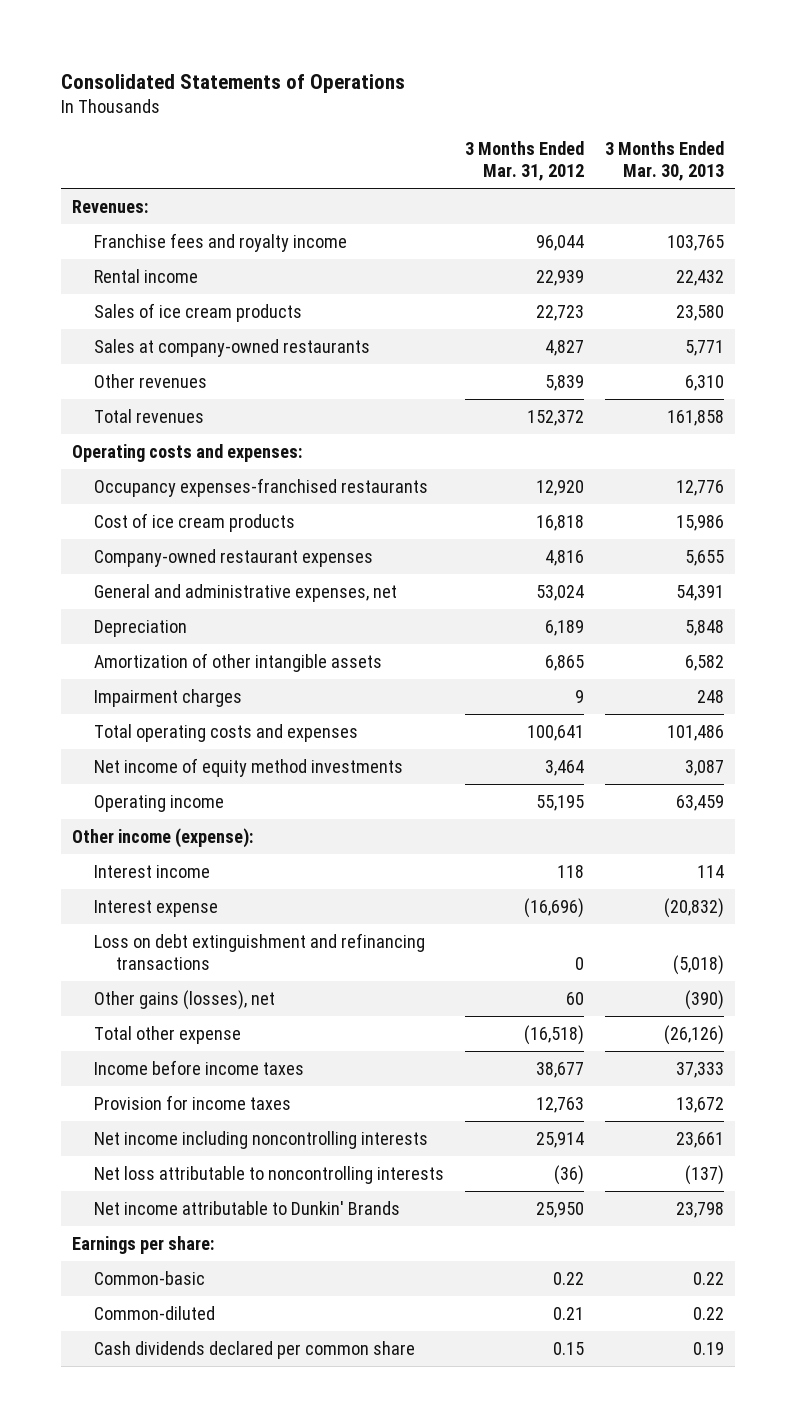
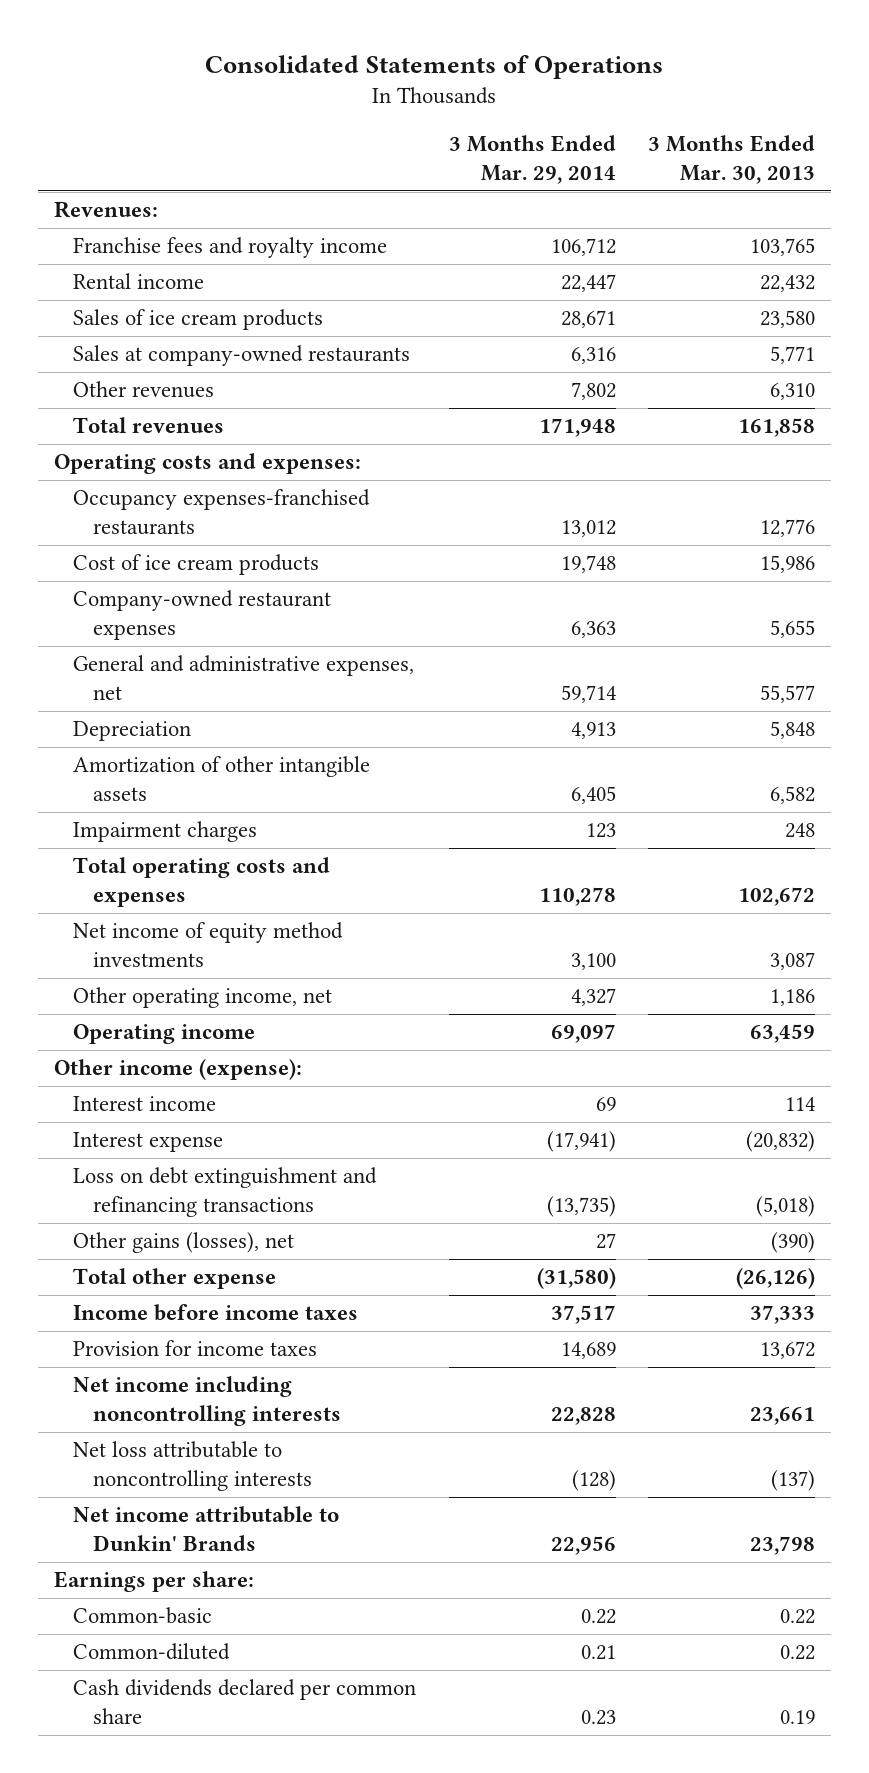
- | 3 Months Ended Mar. 31, 2012 | 3 Months Ended Mar. 30, 2013
+ | 3 Months Ended Mar. 29, 2014 | 3 Months Ended Mar. 30, 2013
- General and administrative expenses, net | 53,024 | 54,391
+ General and administrative expenses, net | 59,714 | 55,577
- Total operating costs and expenses | 100,641 | 101,486
+ Total operating costs and expenses | 110,278 | 102,672
+ Other operating income, net | 4,327 | 1,186

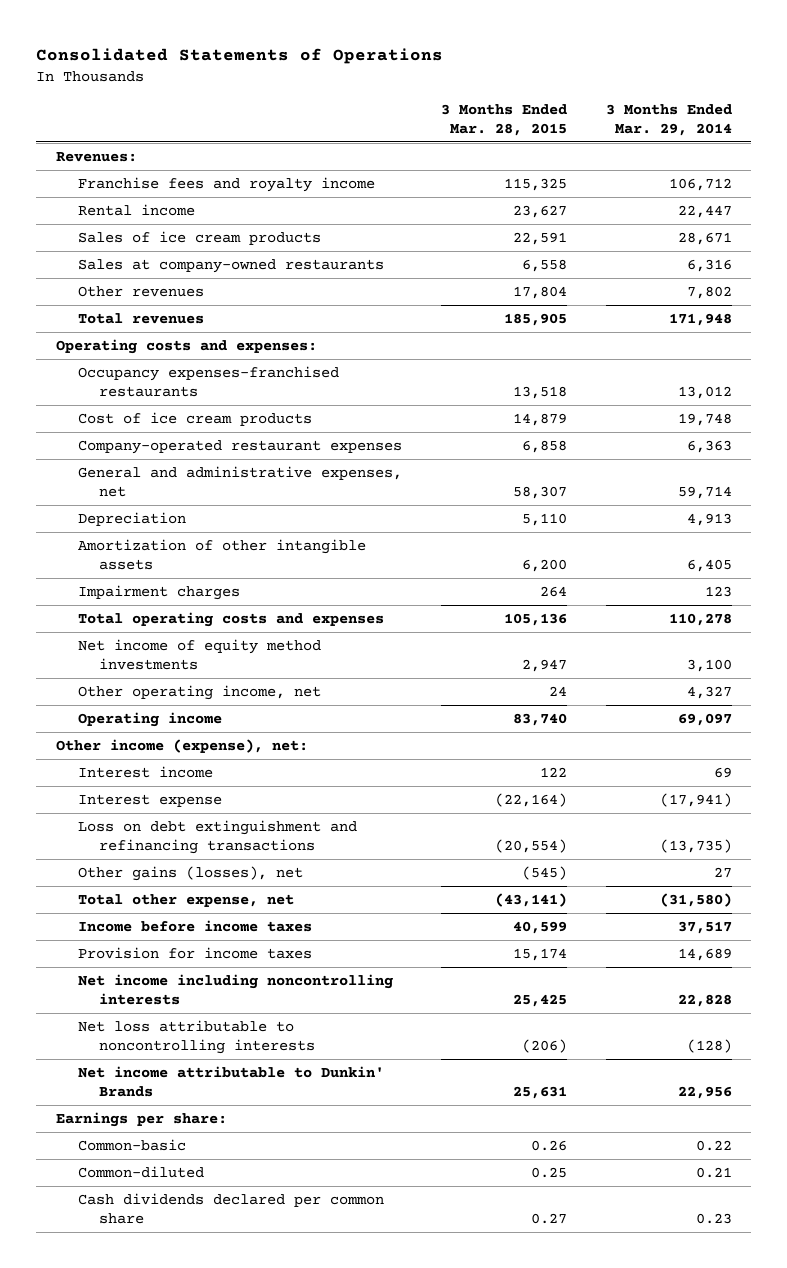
- | 3 Months Ended Mar. 29, 2014 | 3 Months Ended Mar. 30, 2013
+ | 3 Months Ended Mar. 28, 2015 | 3 Months Ended Mar. 29, 2014
- Company-owned restaurant expenses | 6,363 | 5,655
+ Company-operated restaurant expenses | 6,858 | 6,363
- Other income (expense):
+ Other income (expense), net:
- Total other expense | (31,580) | (26,126)
+ Total other expense, net | (43,141) | (31,580)

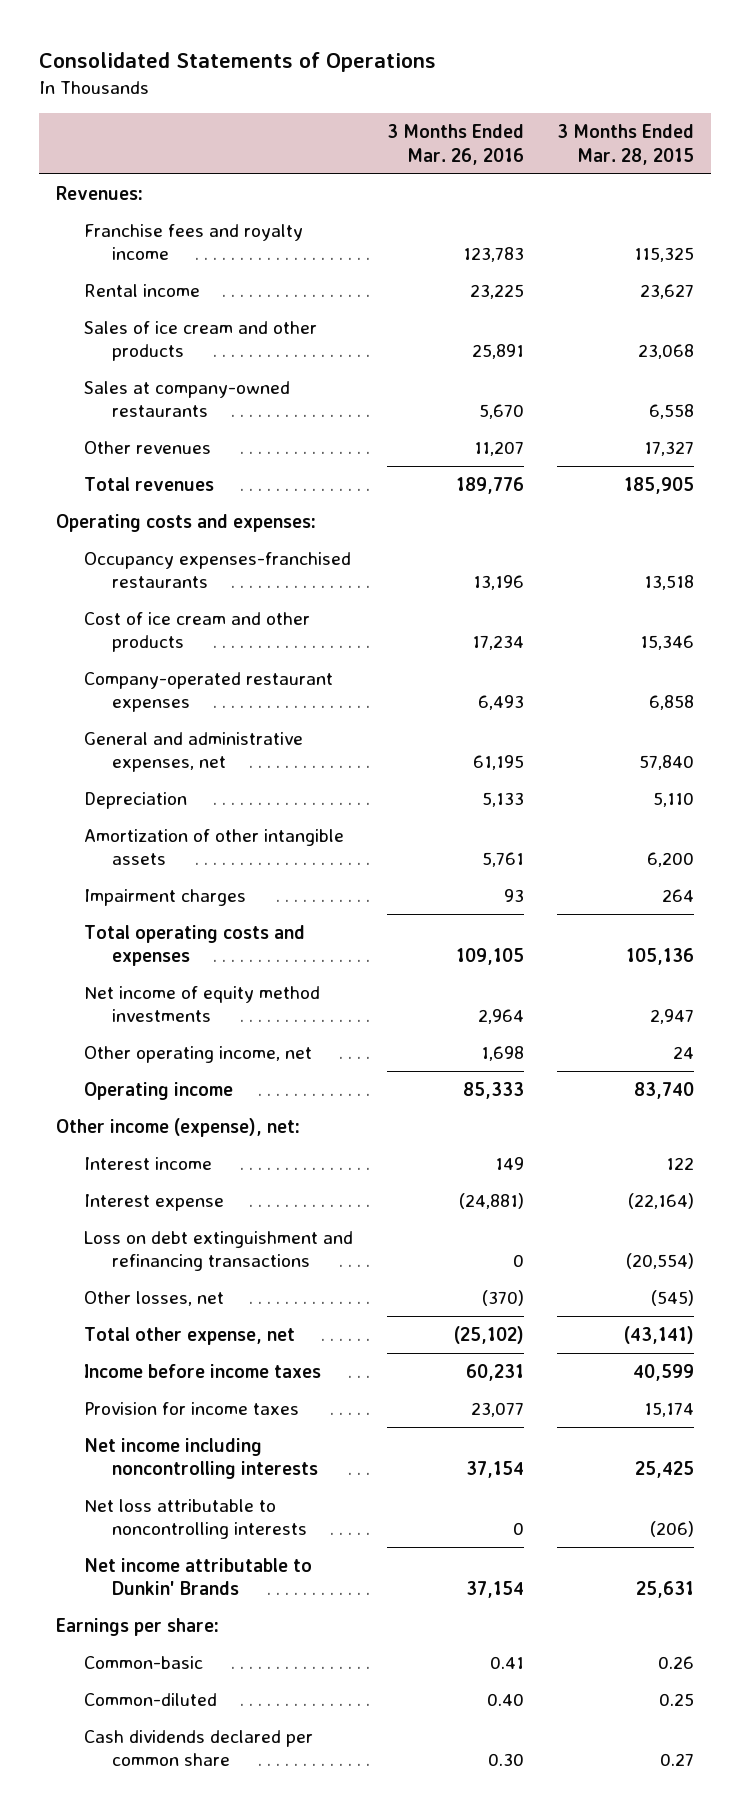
- | 3 Months Ended Mar. 28, 2015 | 3 Months Ended Mar. 29, 2014
+ | 3 Months Ended Mar. 26, 2016 | 3 Months Ended Mar. 28, 2015
- Sales of ice cream products | 22,591 | 28,671
+ Sales of ice cream and other products | 25,891 | 23,068
- Other revenues | 17,804 | 7,802
+ Other revenues | 11,207 | 17,327
- Cost of ice cream products | 14,879 | 19,748
+ Cost of ice cream and other products | 17,234 | 15,346
- General and administrative expenses, net | 58,307 | 59,714
+ General and administrative expenses, net | 61,195 | 57,840
- Other gains (losses), net | (545) | 27
+ Other losses, net | (370) | (545)

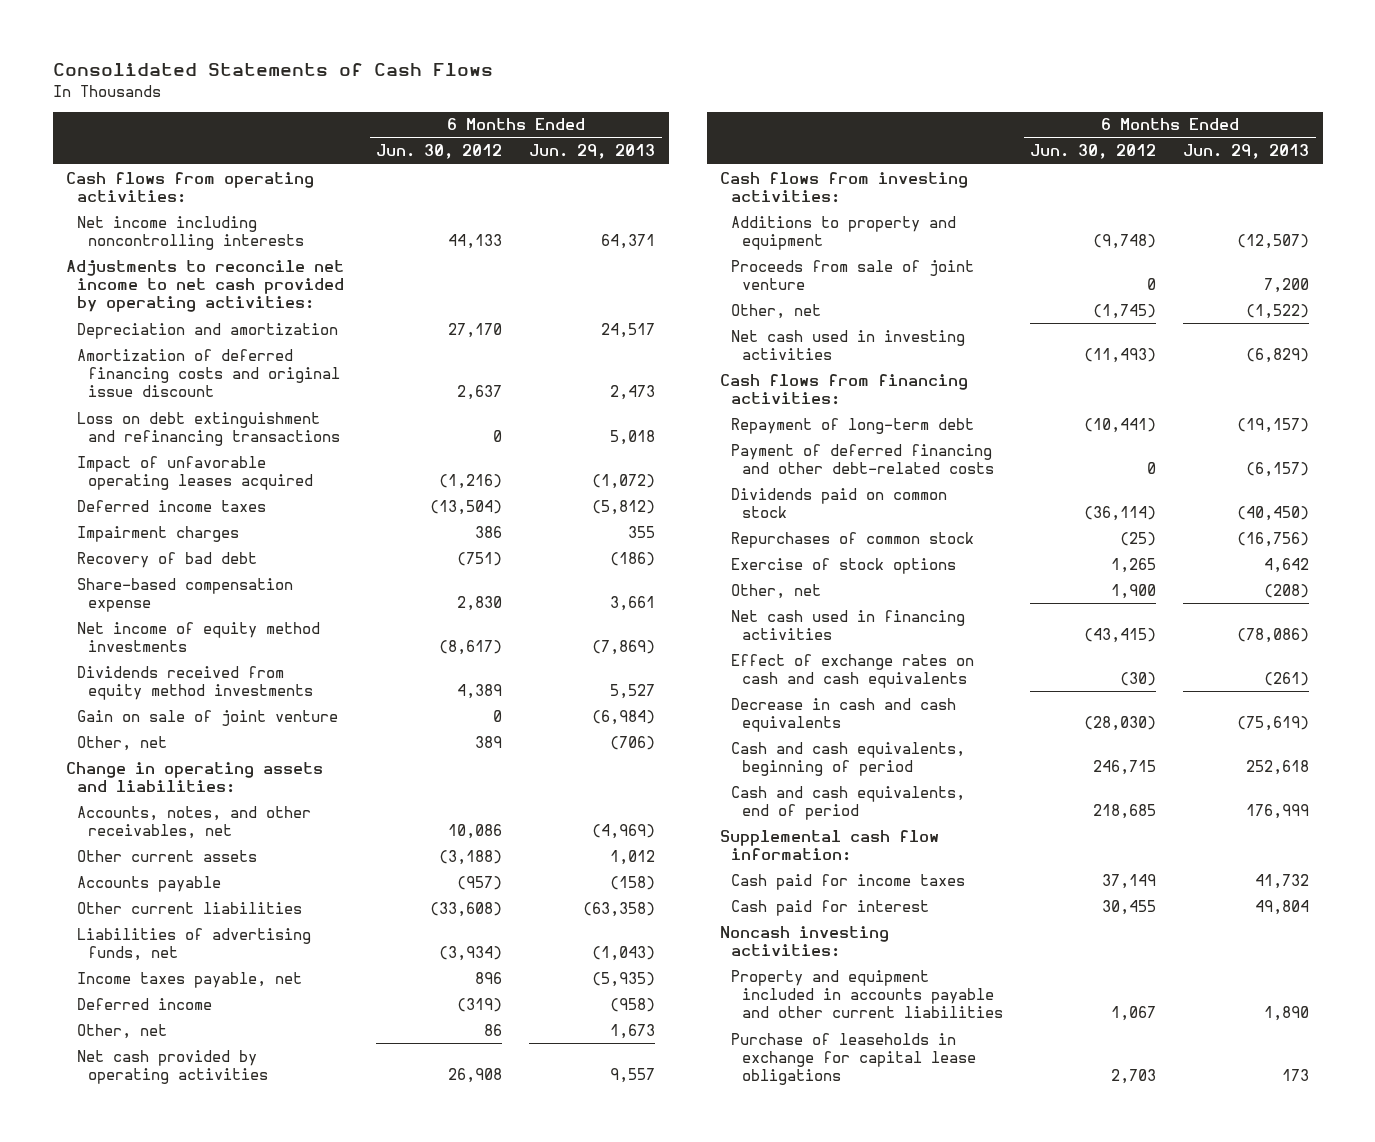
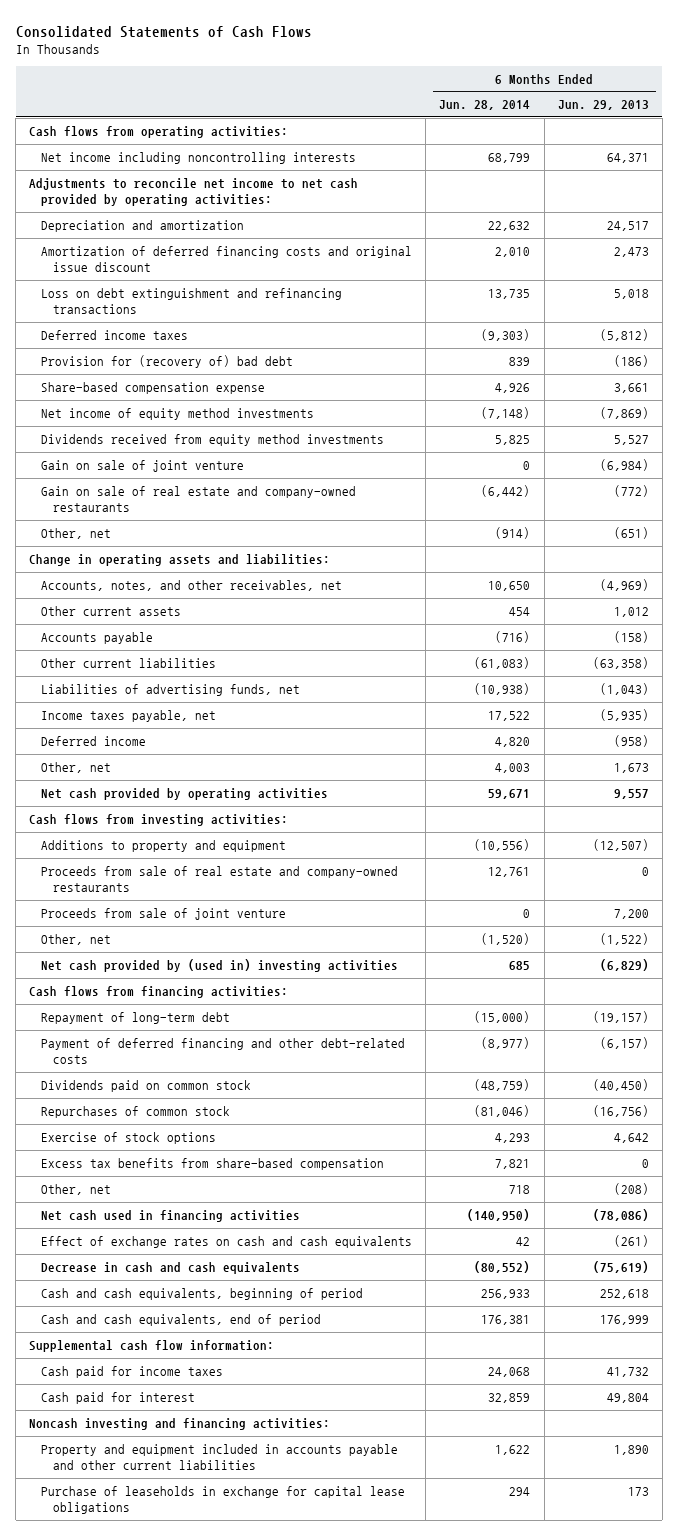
- | 6 Months Ended Jun. 30, 2012 | 6 Months Ended Jun. 29, 2013
+ | 6 Months Ended Jun. 28, 2014 | 6 Months Ended Jun. 29, 2013
- Impact of unfavorable operating leases acquired | (1,216) | (1,072)
- Impairment charges | 386 | 355
- Recovery of bad debt | (751) | (186)
+ Provision for (recovery of) bad debt | 839 | (186)
- Other, net | 389 | (706)
+ Gain on sale of real estate and company-owned restaurants | (6,442) | (772)
+ Other, net | (914) | (651)
+ Proceeds from sale of real estate and company-owned restaurants | 12,761 | 0
- Net cash used in investing activities | (11,493) | (6,829)
+ Net cash provided by (used in) investing activities | 685 | (6,829)
+ Excess tax benefits from share-based compensation | 7,821 | 0
- Noncash investing activities:
+ Noncash investing and financing activities:

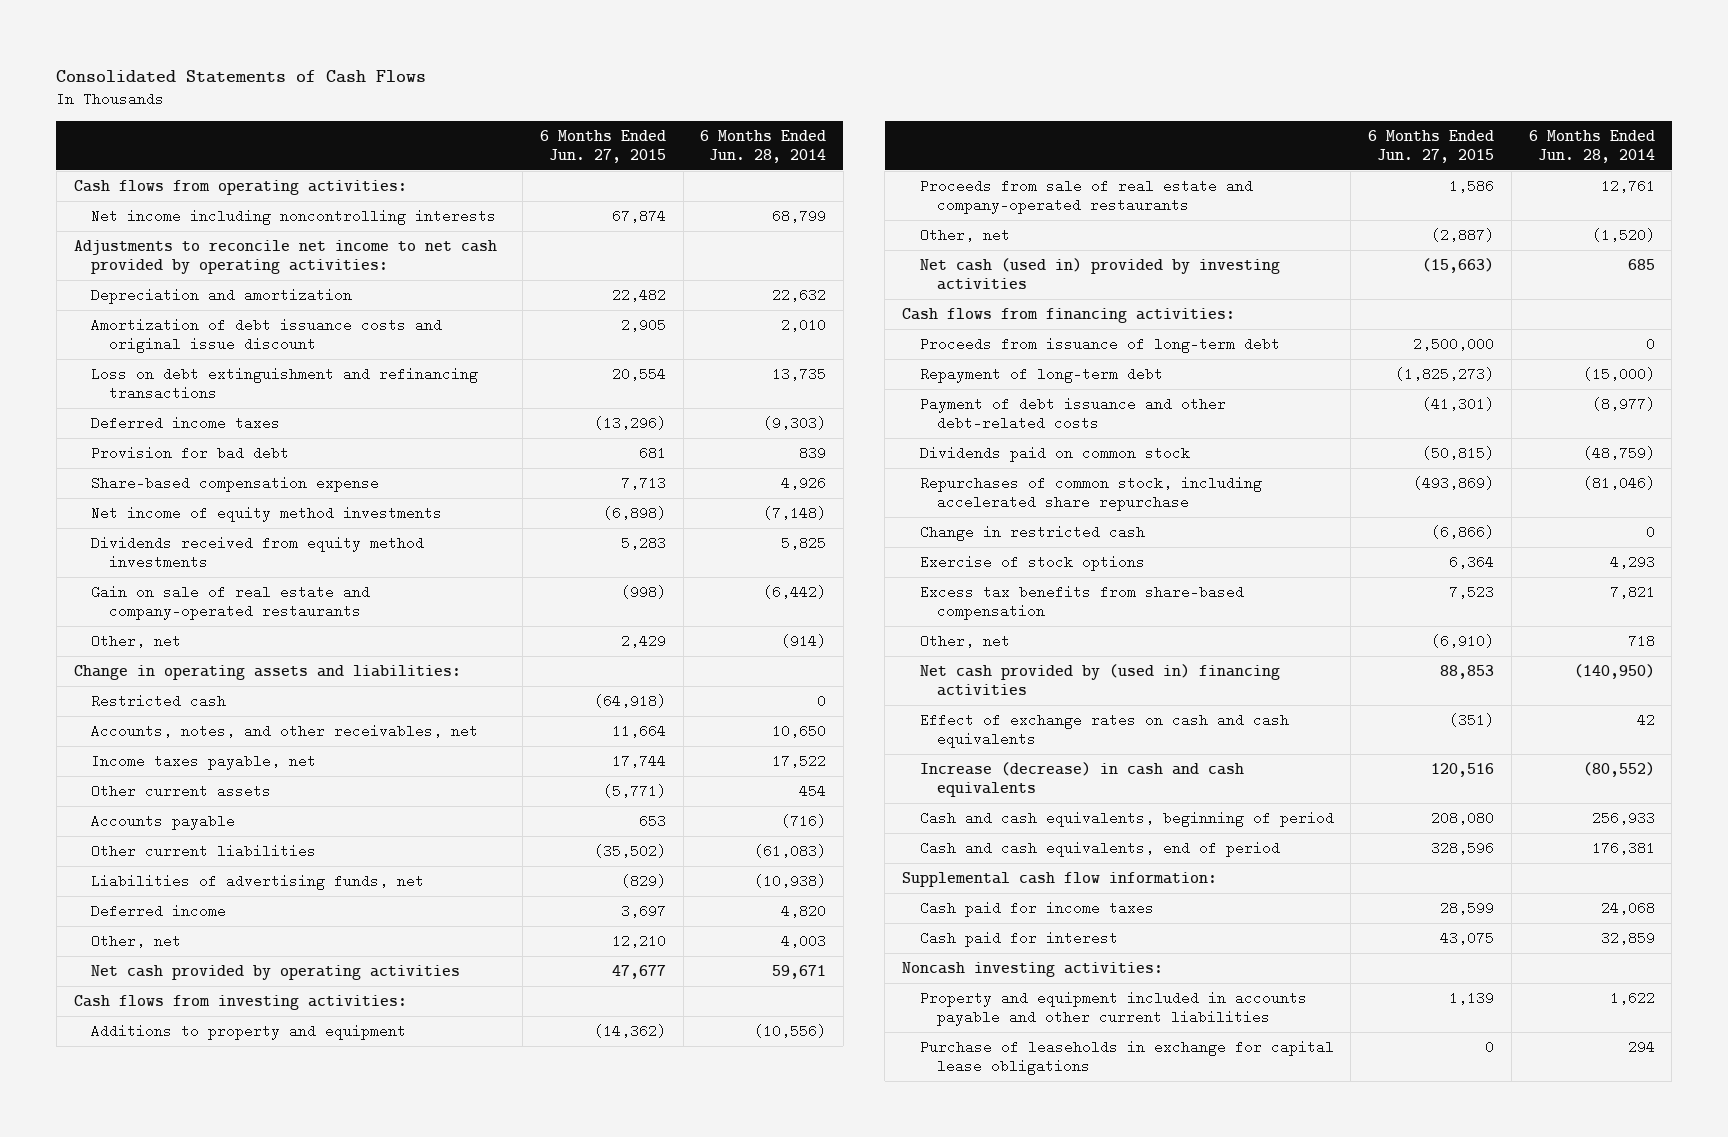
- | 6 Months Ended Jun. 28, 2014 | 6 Months Ended Jun. 29, 2013
+ | 6 Months Ended Jun. 27, 2015 | 6 Months Ended Jun. 28, 2014
- Amortization of deferred financing costs and original issue discount | 2,010 | 2,473
+ Amortization of debt issuance costs and original issue discount | 2,905 | 2,010
- Provision for (recovery of) bad debt | 839 | (186)
+ Provision for bad debt | 681 | 839
- Gain on sale of joint venture | 0 | (6,984)
- Gain on sale of real estate and company-owned restaurants | (6,442) | (772)
+ Gain on sale of real estate and company-operated restaurants | (998) | (6,442)
+ Restricted cash | (64,918) | 0
moved up: Income taxes payable, net | 17,744 | 17,522
- Proceeds from sale of real estate and company-owned restaurants | 12,761 | 0
- Proceeds from sale of joint venture | 0 | 7,200
+ Proceeds from sale of real estate and company-operated restaurants | 1,586 | 12,761
- Net cash provided by (used in) investing activities | 685 | (6,829)
+ Net cash (used in) provided by investing activities | (15,663) | 685
+ Proceeds from issuance of long-term debt | 2,500,000 | 0
- Payment of deferred financing and other debt-related costs | (8,977) | (6,157)
+ Payment of debt issuance and other debt-related costs | (41,301) | (8,977)
- Repurchases of common stock | (81,046) | (16,756)
+ Repurchases of common stock, including accelerated share repurchase | (493,869) | (81,046)
+ Change in restricted cash | (6,866) | 0
- Net cash used in financing activities | (140,950) | (78,086)
+ Net cash provided by (used in) financing activities | 88,853 | (140,950)
- Decrease in cash and cash equivalents | (80,552) | (75,619)
+ Increase (decrease) in cash and cash equivalents | 120,516 | (80,552)
- Noncash investing and financing activities:
+ Noncash investing activities:

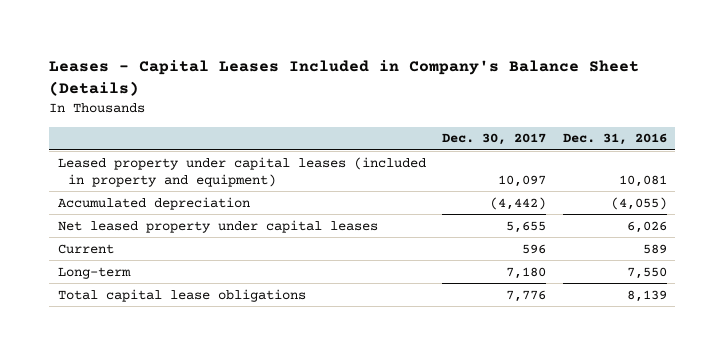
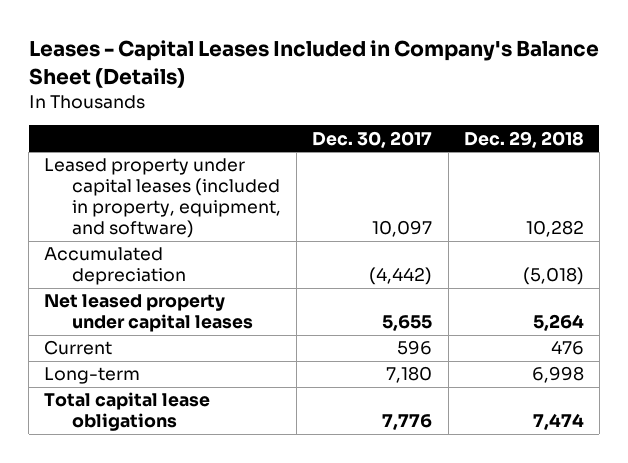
- | Dec. 30, 2017 | Dec. 31, 2016
+ | Dec. 30, 2017 | Dec. 29, 2018
- Leased property under capital leases (included in property and equipment) | 10,097 | 10,081
+ Leased property under capital leases (included in property, equipment, and software) | 10,097 | 10,282

